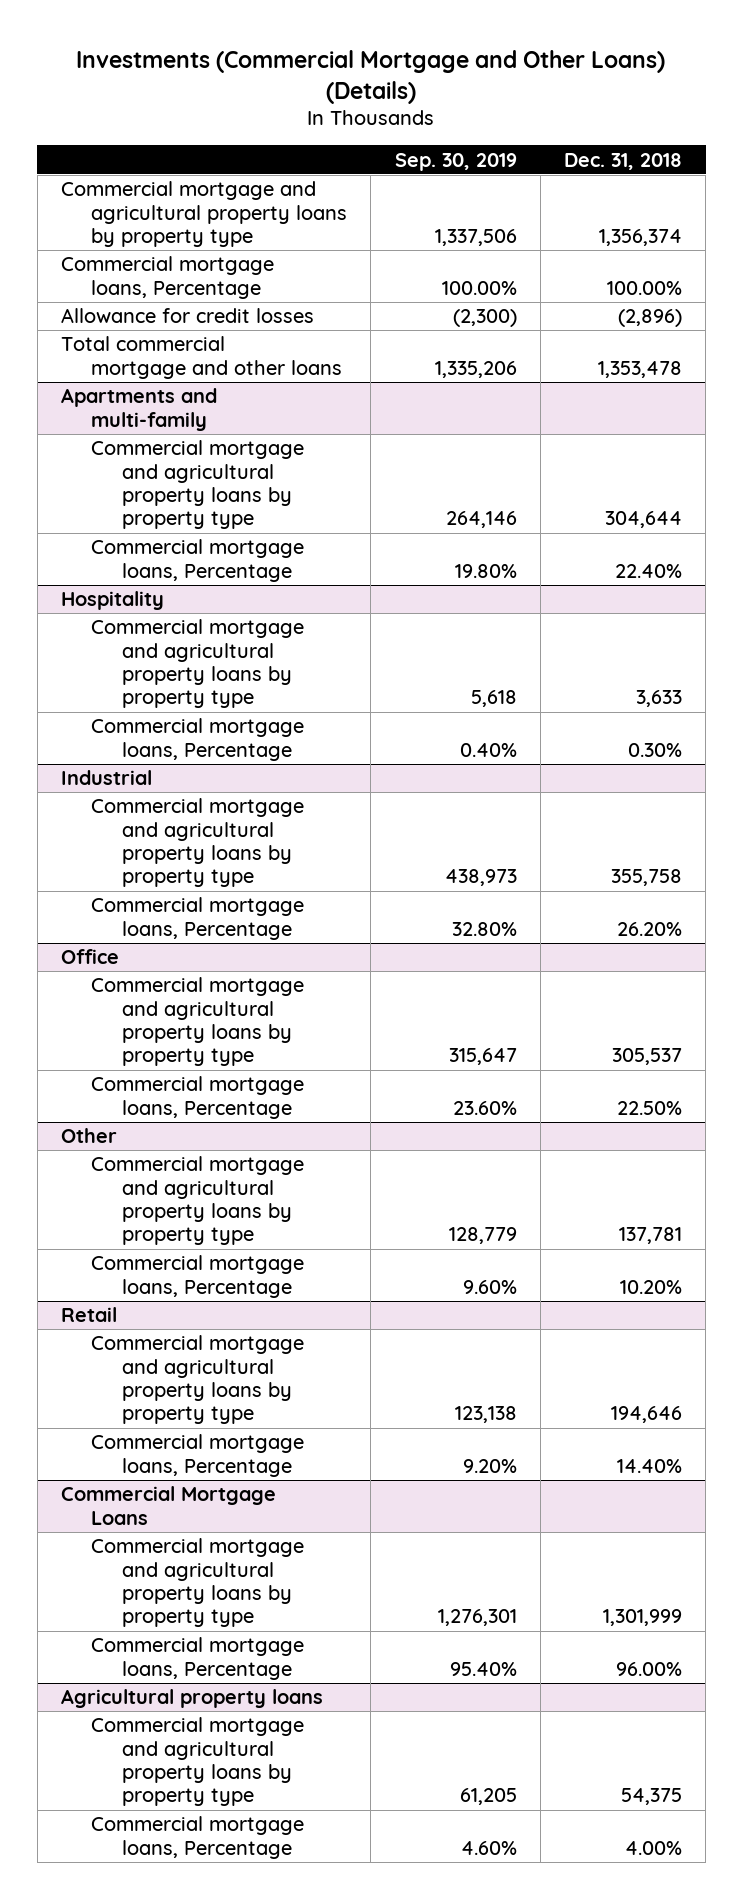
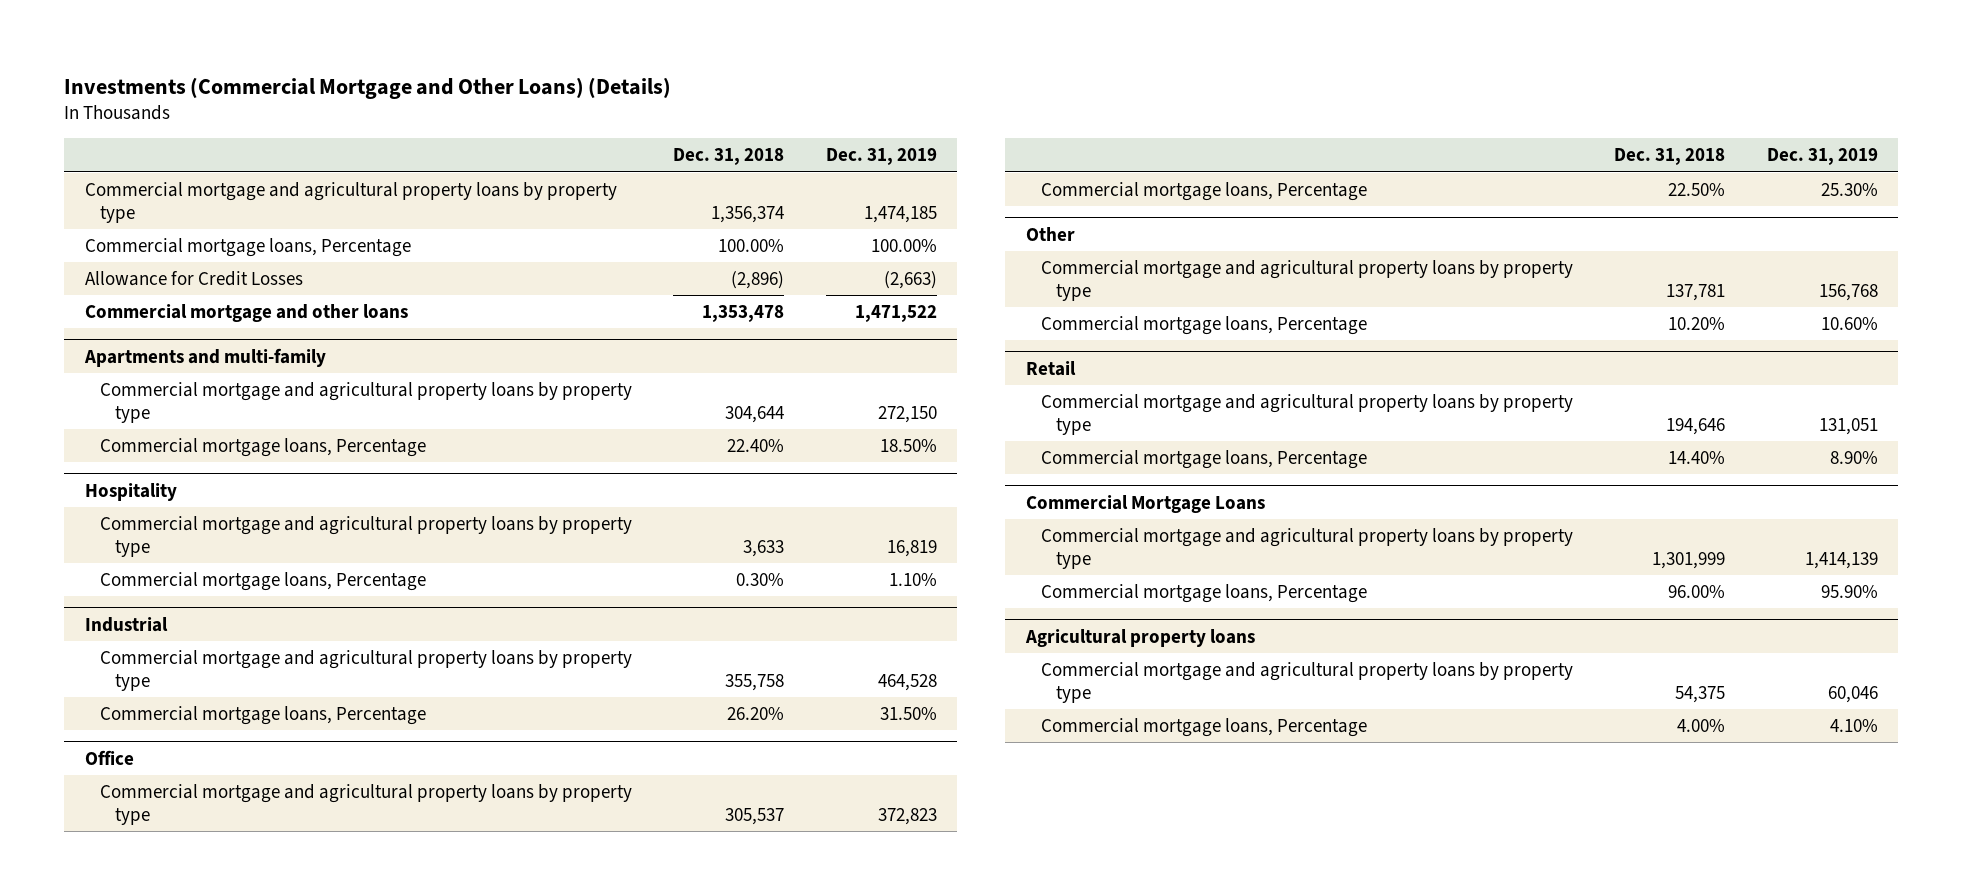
- | Sep. 30, 2019 | Dec. 31, 2018
+ | Dec. 31, 2018 | Dec. 31, 2019
- Allowance for credit losses | (2,300) | (2,896)
- Total commercial mortgage and other loans | 1,335,206 | 1,353,478
+ Allowance for Credit Losses | (2,896) | (2,663)
+ Commercial mortgage and other loans | 1,353,478 | 1,471,522

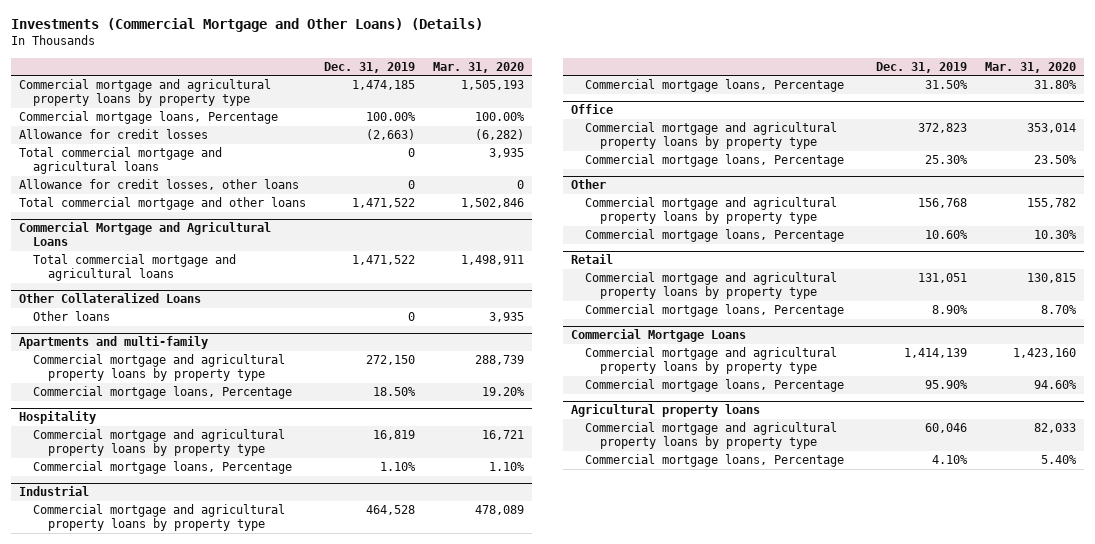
- | Dec. 31, 2018 | Dec. 31, 2019
+ | Dec. 31, 2019 | Mar. 31, 2020
- Allowance for Credit Losses | (2,896) | (2,663)
- Commercial mortgage and other loans | 1,353,478 | 1,471,522
+ Allowance for credit losses | (2,663) | (6,282)
+ Total commercial mortgage and agricultural loans | 0 | 3,935
+ Allowance for credit losses, other loans | 0 | 0
+ Total commercial mortgage and other loans | 1,471,522 | 1,502,846
+ Commercial Mortgage and Agricultural Loans
+ Total commercial mortgage and agricultural loans | 1,471,522 | 1,498,911
+ Other Collateralized Loans
+ Other loans | 0 | 3,935

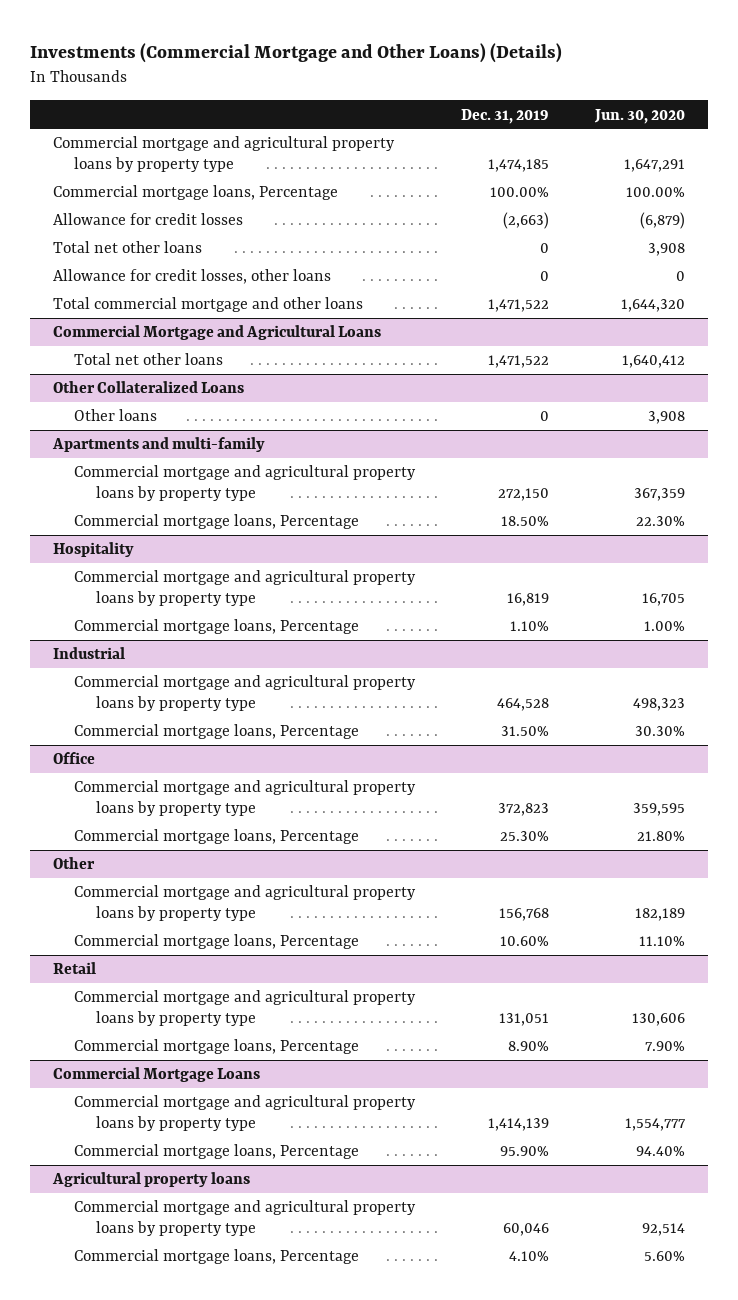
- | Dec. 31, 2019 | Mar. 31, 2020
+ | Dec. 31, 2019 | Jun. 30, 2020
- Total commercial mortgage and agricultural loans | 0 | 3,935
+ Total net other loans | 0 | 3,908
@ Commercial Mortgage and Agricultural Loans
- Total commercial mortgage and agricultural loans | 1,471,522 | 1,498,911
+ Total net other loans | 1,471,522 | 1,640,412

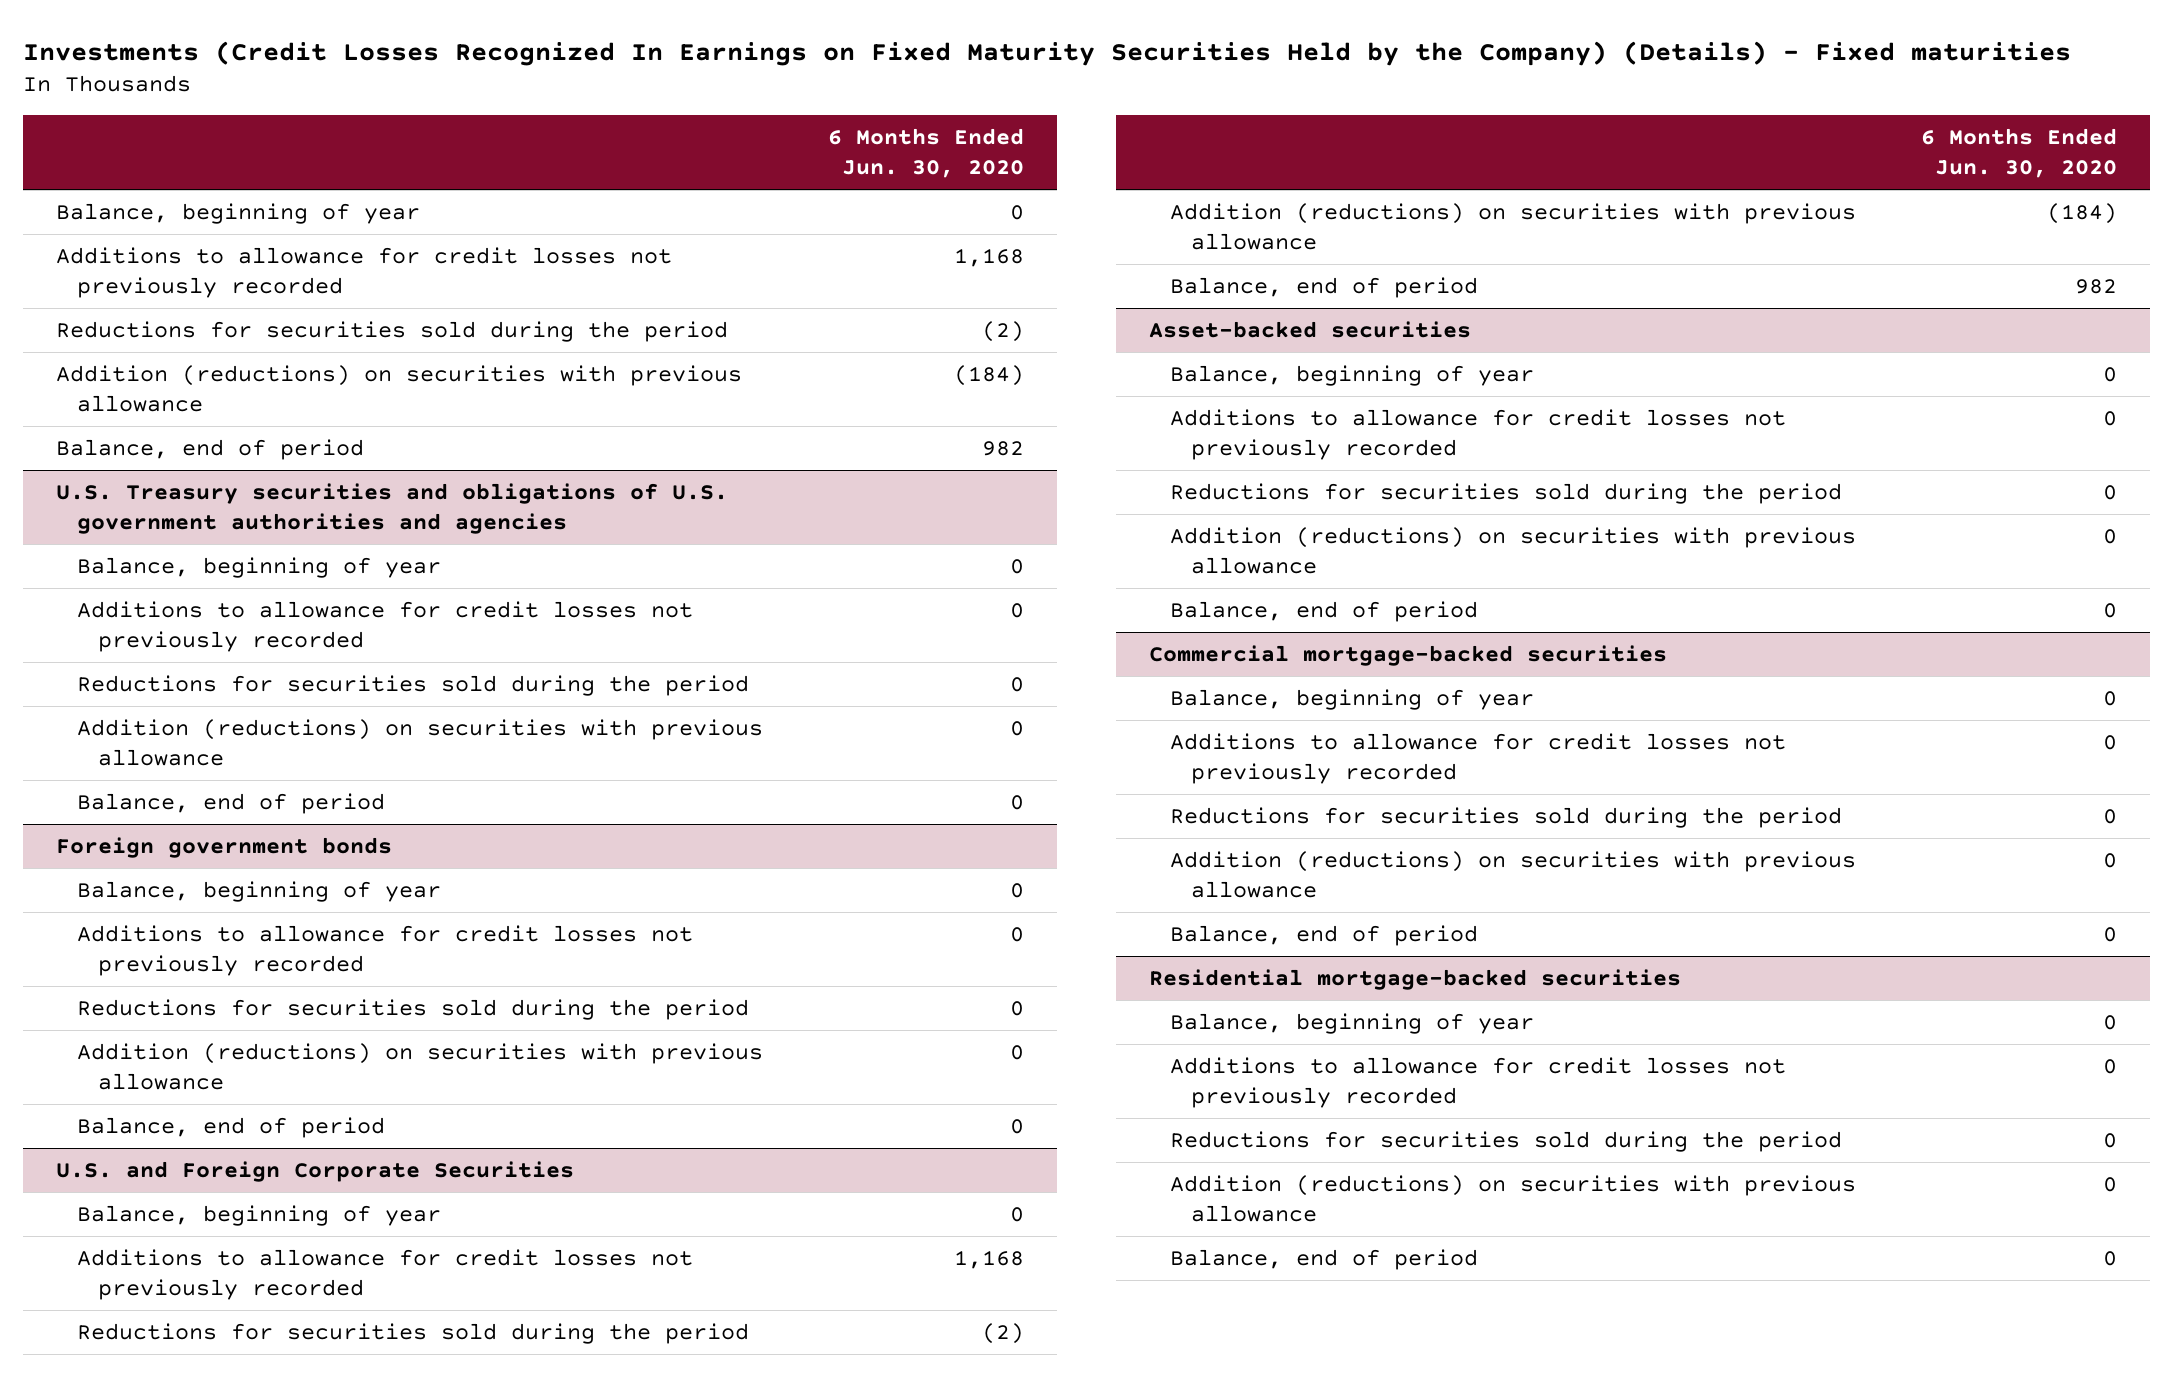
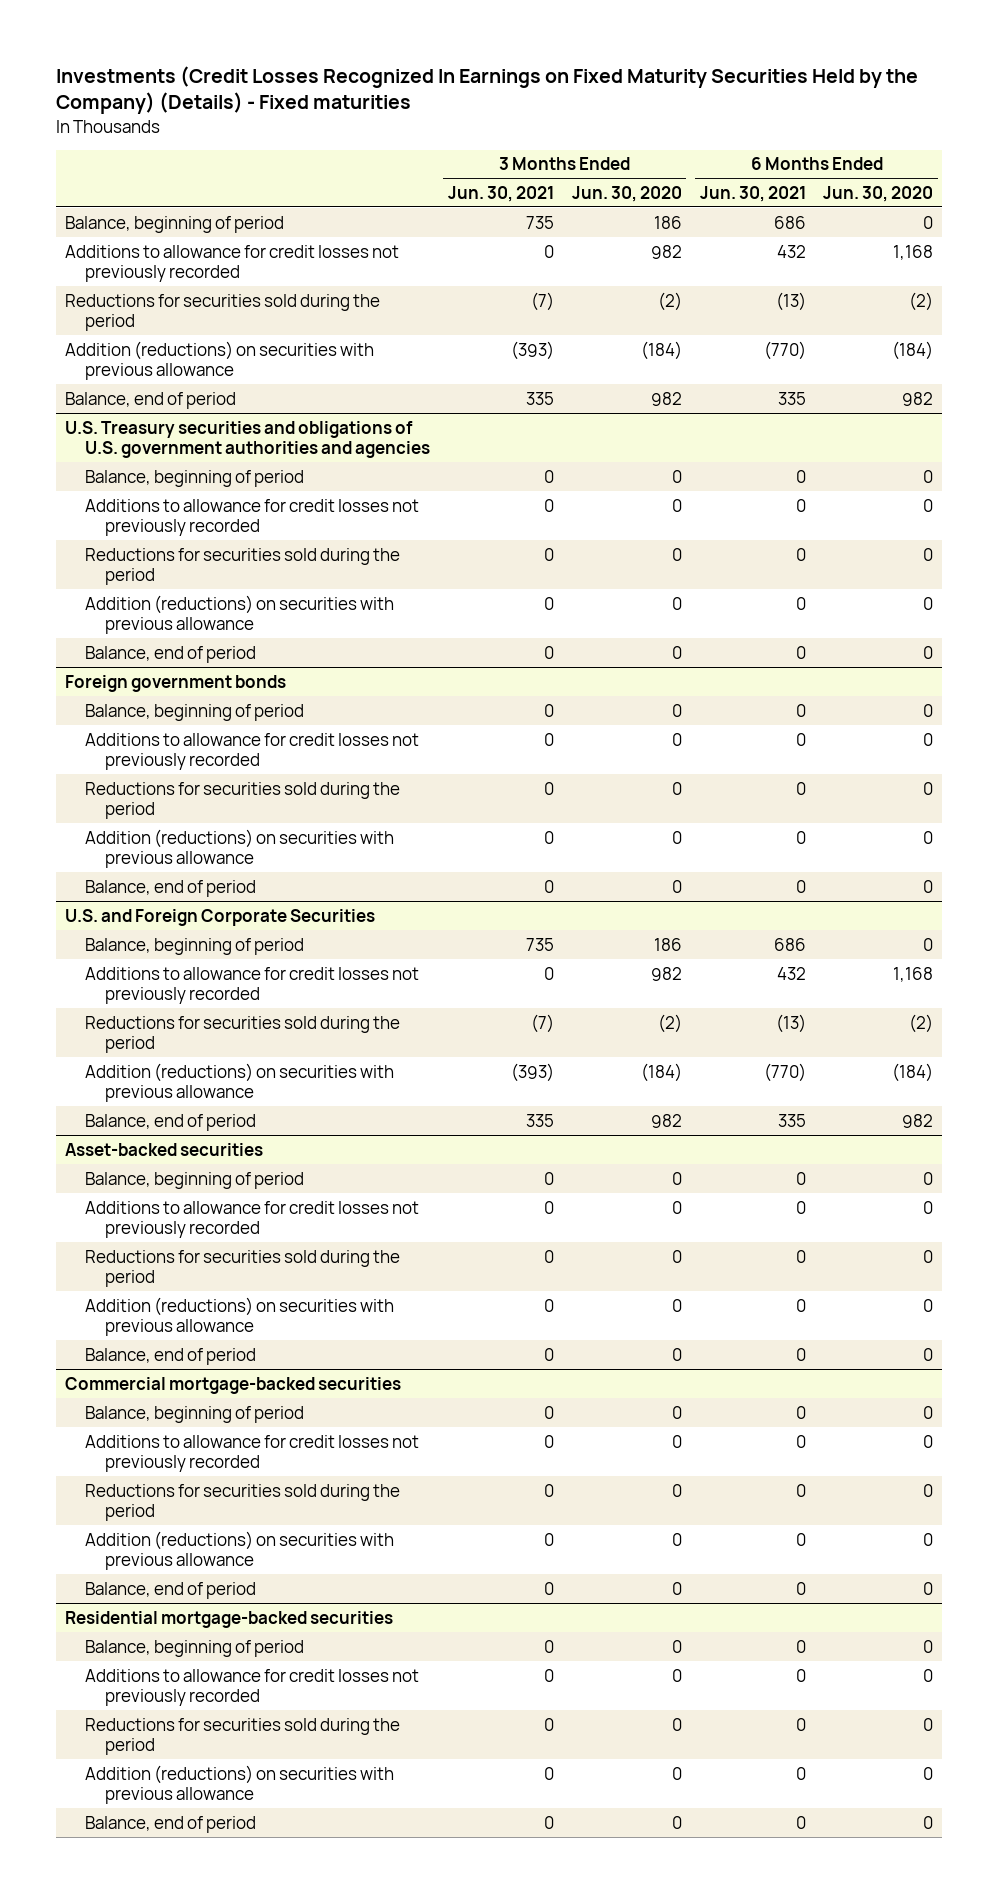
- | 6 Months Ended Jun. 30, 2020
+ | 3 Months Ended Jun. 30, 2021 | 3 Months Ended Jun. 30, 2020 | 6 Months Ended Jun. 30, 2021 | 6 Months Ended Jun. 30, 2020
- Balance, beginning of year | 0
+ Balance, beginning of period | 735 | 186 | 686 | 0
@ U.S. Treasury securities and obligations of U.S. government authorities and agencies
- Balance, beginning of year | 0
+ Balance, beginning of period | 0 | 0 | 0 | 0
@ Foreign government bonds
- Balance, beginning of year | 0
+ Balance, beginning of period | 0 | 0 | 0 | 0
@ U.S. and Foreign Corporate Securities
- Balance, beginning of year | 0
+ Balance, beginning of period | 735 | 186 | 686 | 0
@ Asset-backed securities
- Balance, beginning of year | 0
+ Balance, beginning of period | 0 | 0 | 0 | 0
@ Commercial mortgage-backed securities
- Balance, beginning of year | 0
+ Balance, beginning of period | 0 | 0 | 0 | 0
@ Residential mortgage-backed securities
- Balance, beginning of year | 0
+ Balance, beginning of period | 0 | 0 | 0 | 0

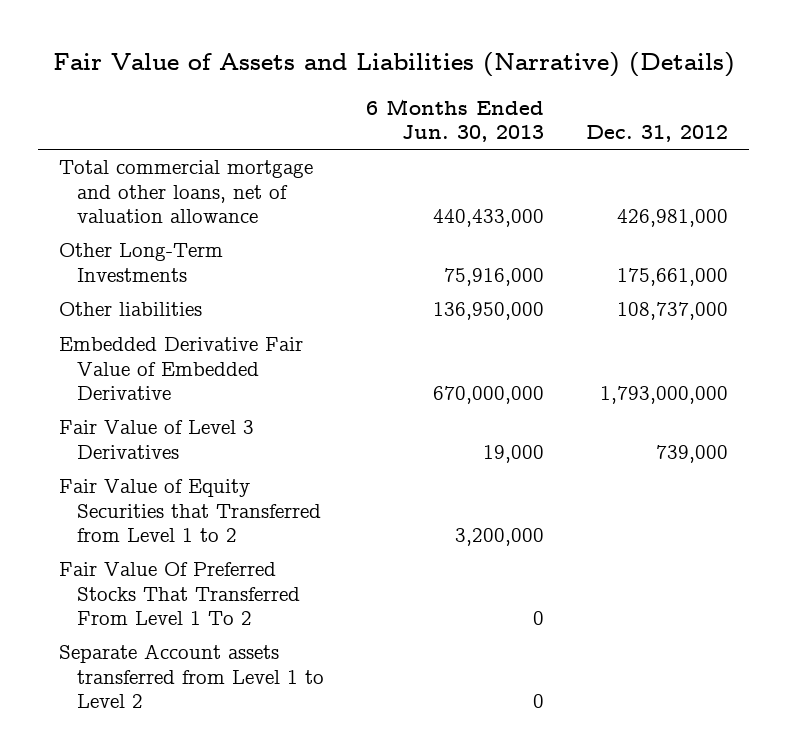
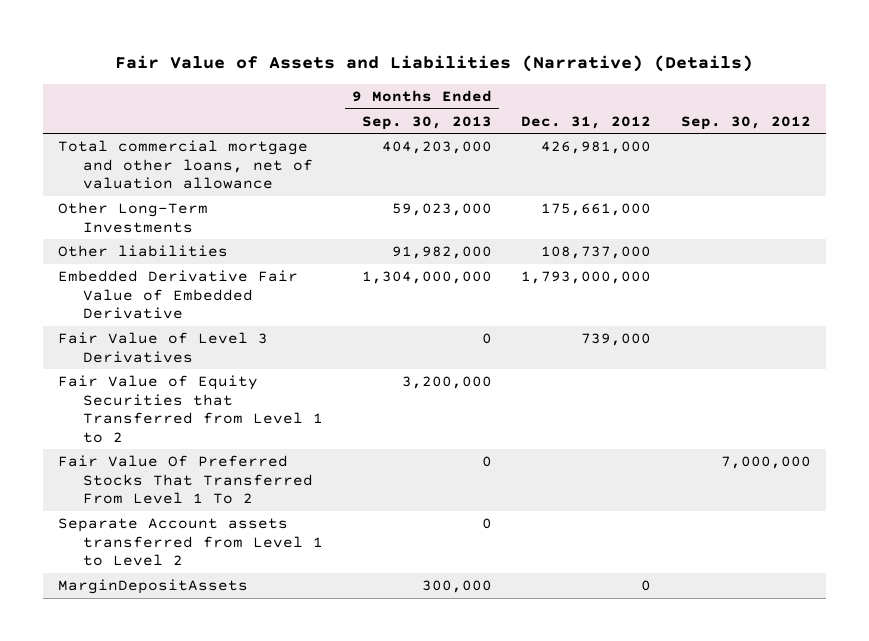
- | 6 Months Ended Jun. 30, 2013 | Dec. 31, 2012
+ | 9 Months Ended Sep. 30, 2013 | Dec. 31, 2012 | Sep. 30, 2012
+ MarginDepositAssets | 300,000 | 0 |

